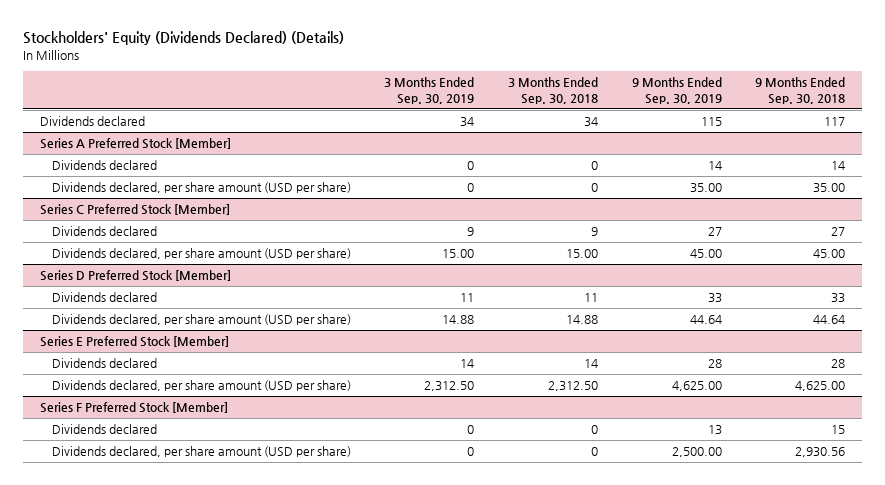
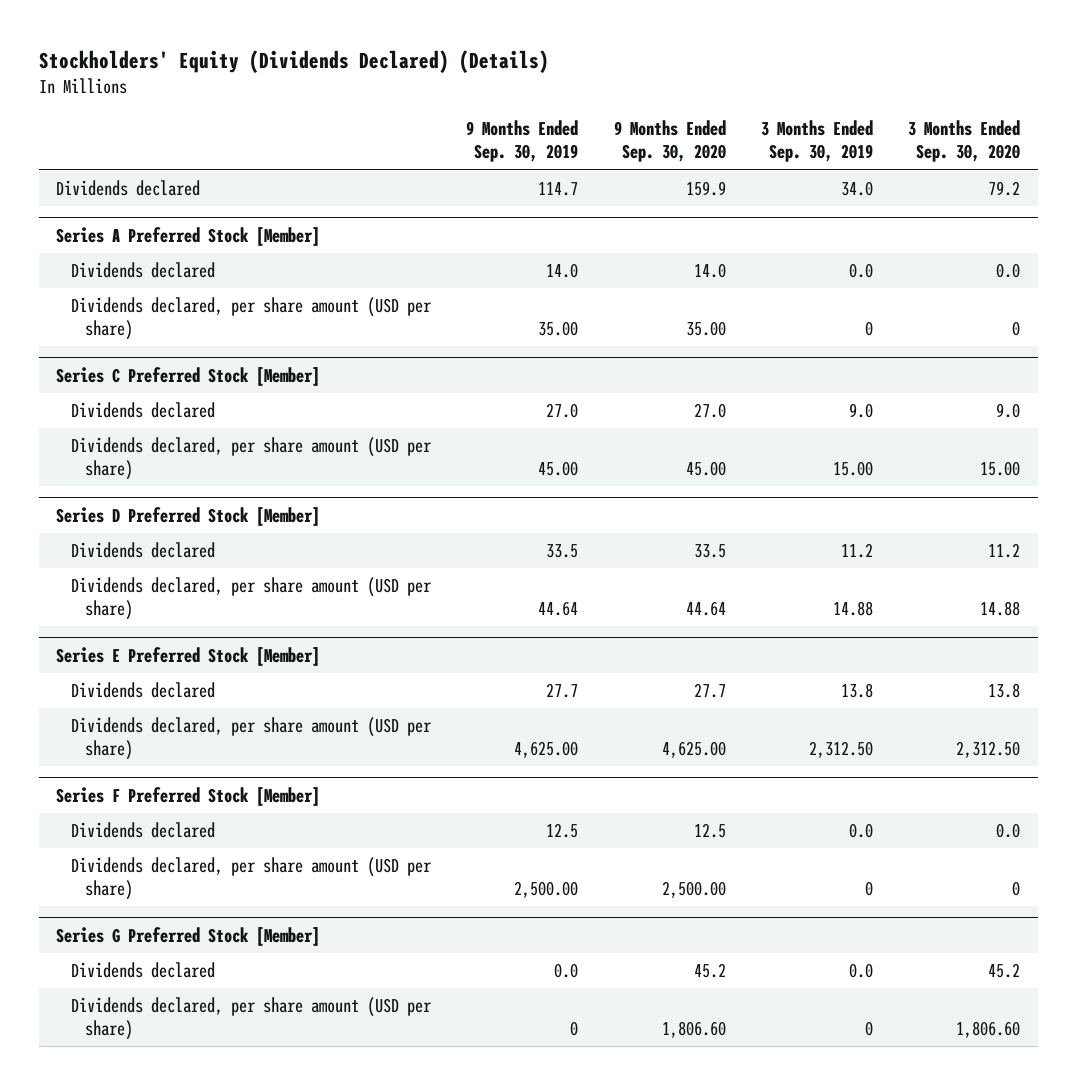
- | 3 Months Ended Sep. 30, 2019 | 3 Months Ended Sep. 30, 2018 | 9 Months Ended Sep. 30, 2019 | 9 Months Ended Sep. 30, 2018
+ | 9 Months Ended Sep. 30, 2019 | 9 Months Ended Sep. 30, 2020 | 3 Months Ended Sep. 30, 2019 | 3 Months Ended Sep. 30, 2020
- Dividends declared | 34 | 34 | 115 | 117
+ Dividends declared | 114.7 | 159.9 | 34.0 | 79.2
@ Series A Preferred Stock [Member]
- Dividends declared | 0 | 0 | 14 | 14
+ Dividends declared | 14.0 | 14.0 | 0.0 | 0.0
@ Series C Preferred Stock [Member]
- Dividends declared | 9 | 9 | 27 | 27
+ Dividends declared | 27.0 | 27.0 | 9.0 | 9.0
@ Series D Preferred Stock [Member]
- Dividends declared | 11 | 11 | 33 | 33
+ Dividends declared | 33.5 | 33.5 | 11.2 | 11.2
@ Series E Preferred Stock [Member]
- Dividends declared | 14 | 14 | 28 | 28
+ Dividends declared | 27.7 | 27.7 | 13.8 | 13.8
@ Series F Preferred Stock [Member]
- Dividends declared | 0 | 0 | 13 | 15
+ Dividends declared | 12.5 | 12.5 | 0.0 | 0.0
+ Series G Preferred Stock [Member]
+ Dividends declared | 0.0 | 45.2 | 0.0 | 45.2
+ Dividends declared, per share amount (USD per share) | 0 | 1,806.60 | 0 | 1,806.60

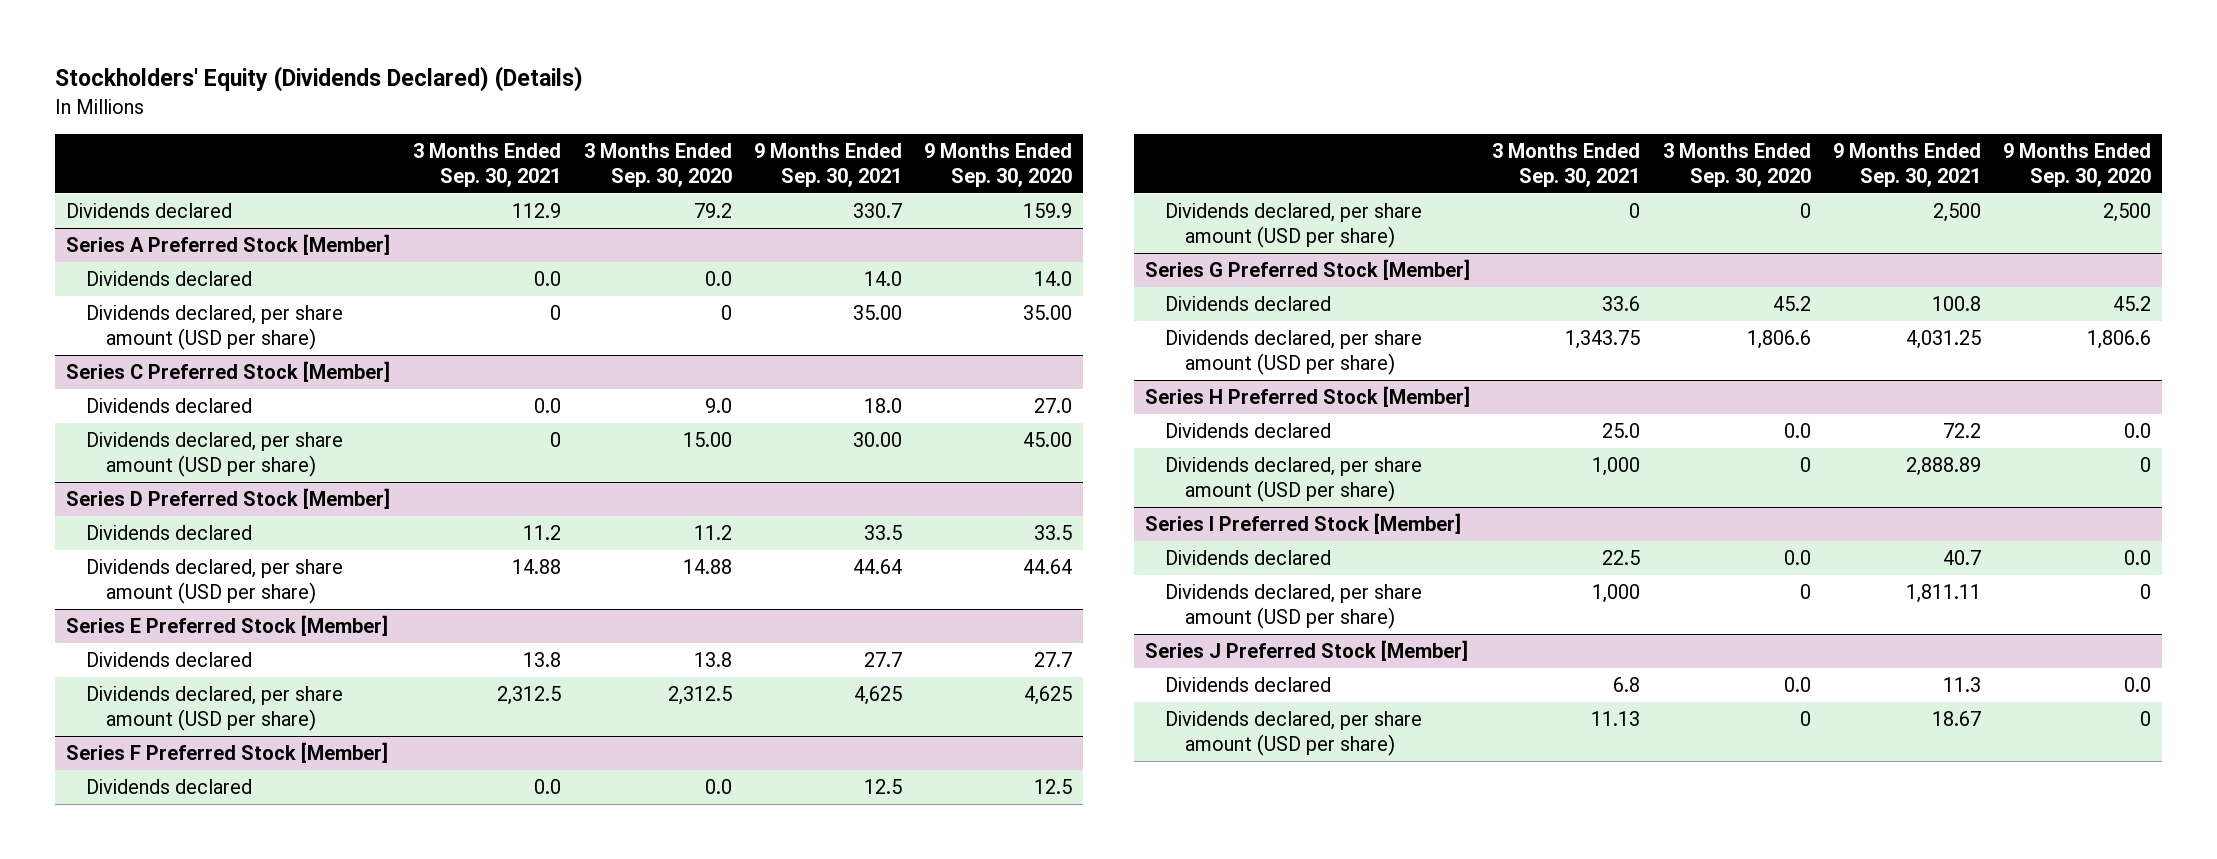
- | 9 Months Ended Sep. 30, 2019 | 9 Months Ended Sep. 30, 2020 | 3 Months Ended Sep. 30, 2019 | 3 Months Ended Sep. 30, 2020
+ | 3 Months Ended Sep. 30, 2021 | 3 Months Ended Sep. 30, 2020 | 9 Months Ended Sep. 30, 2021 | 9 Months Ended Sep. 30, 2020
@ Series E Preferred Stock [Member]
- Dividends declared, per share amount (USD per share) | 4,625.00 | 4,625.00 | 2,312.50 | 2,312.50
+ Dividends declared, per share amount (USD per share) | 2,312.5 | 2,312.5 | 4,625 | 4,625
@ Series F Preferred Stock [Member]
- Dividends declared, per share amount (USD per share) | 2,500.00 | 2,500.00 | 0 | 0
+ Dividends declared, per share amount (USD per share) | 0 | 0 | 2,500 | 2,500
@ Series G Preferred Stock [Member]
- Dividends declared, per share amount (USD per share) | 0 | 1,806.60 | 0 | 1,806.60
+ Dividends declared, per share amount (USD per share) | 1,343.75 | 1,806.6 | 4,031.25 | 1,806.6
+ Series H Preferred Stock [Member]
+ Dividends declared | 25.0 | 0.0 | 72.2 | 0.0
+ Dividends declared, per share amount (USD per share) | 1,000 | 0 | 2,888.89 | 0
+ Series I Preferred Stock [Member]
+ Dividends declared | 22.5 | 0.0 | 40.7 | 0.0
+ Dividends declared, per share amount (USD per share) | 1,000 | 0 | 1,811.11 | 0
+ Series J Preferred Stock [Member]
+ Dividends declared | 6.8 | 0.0 | 11.3 | 0.0
+ Dividends declared, per share amount (USD per share) | 11.13 | 0 | 18.67 | 0

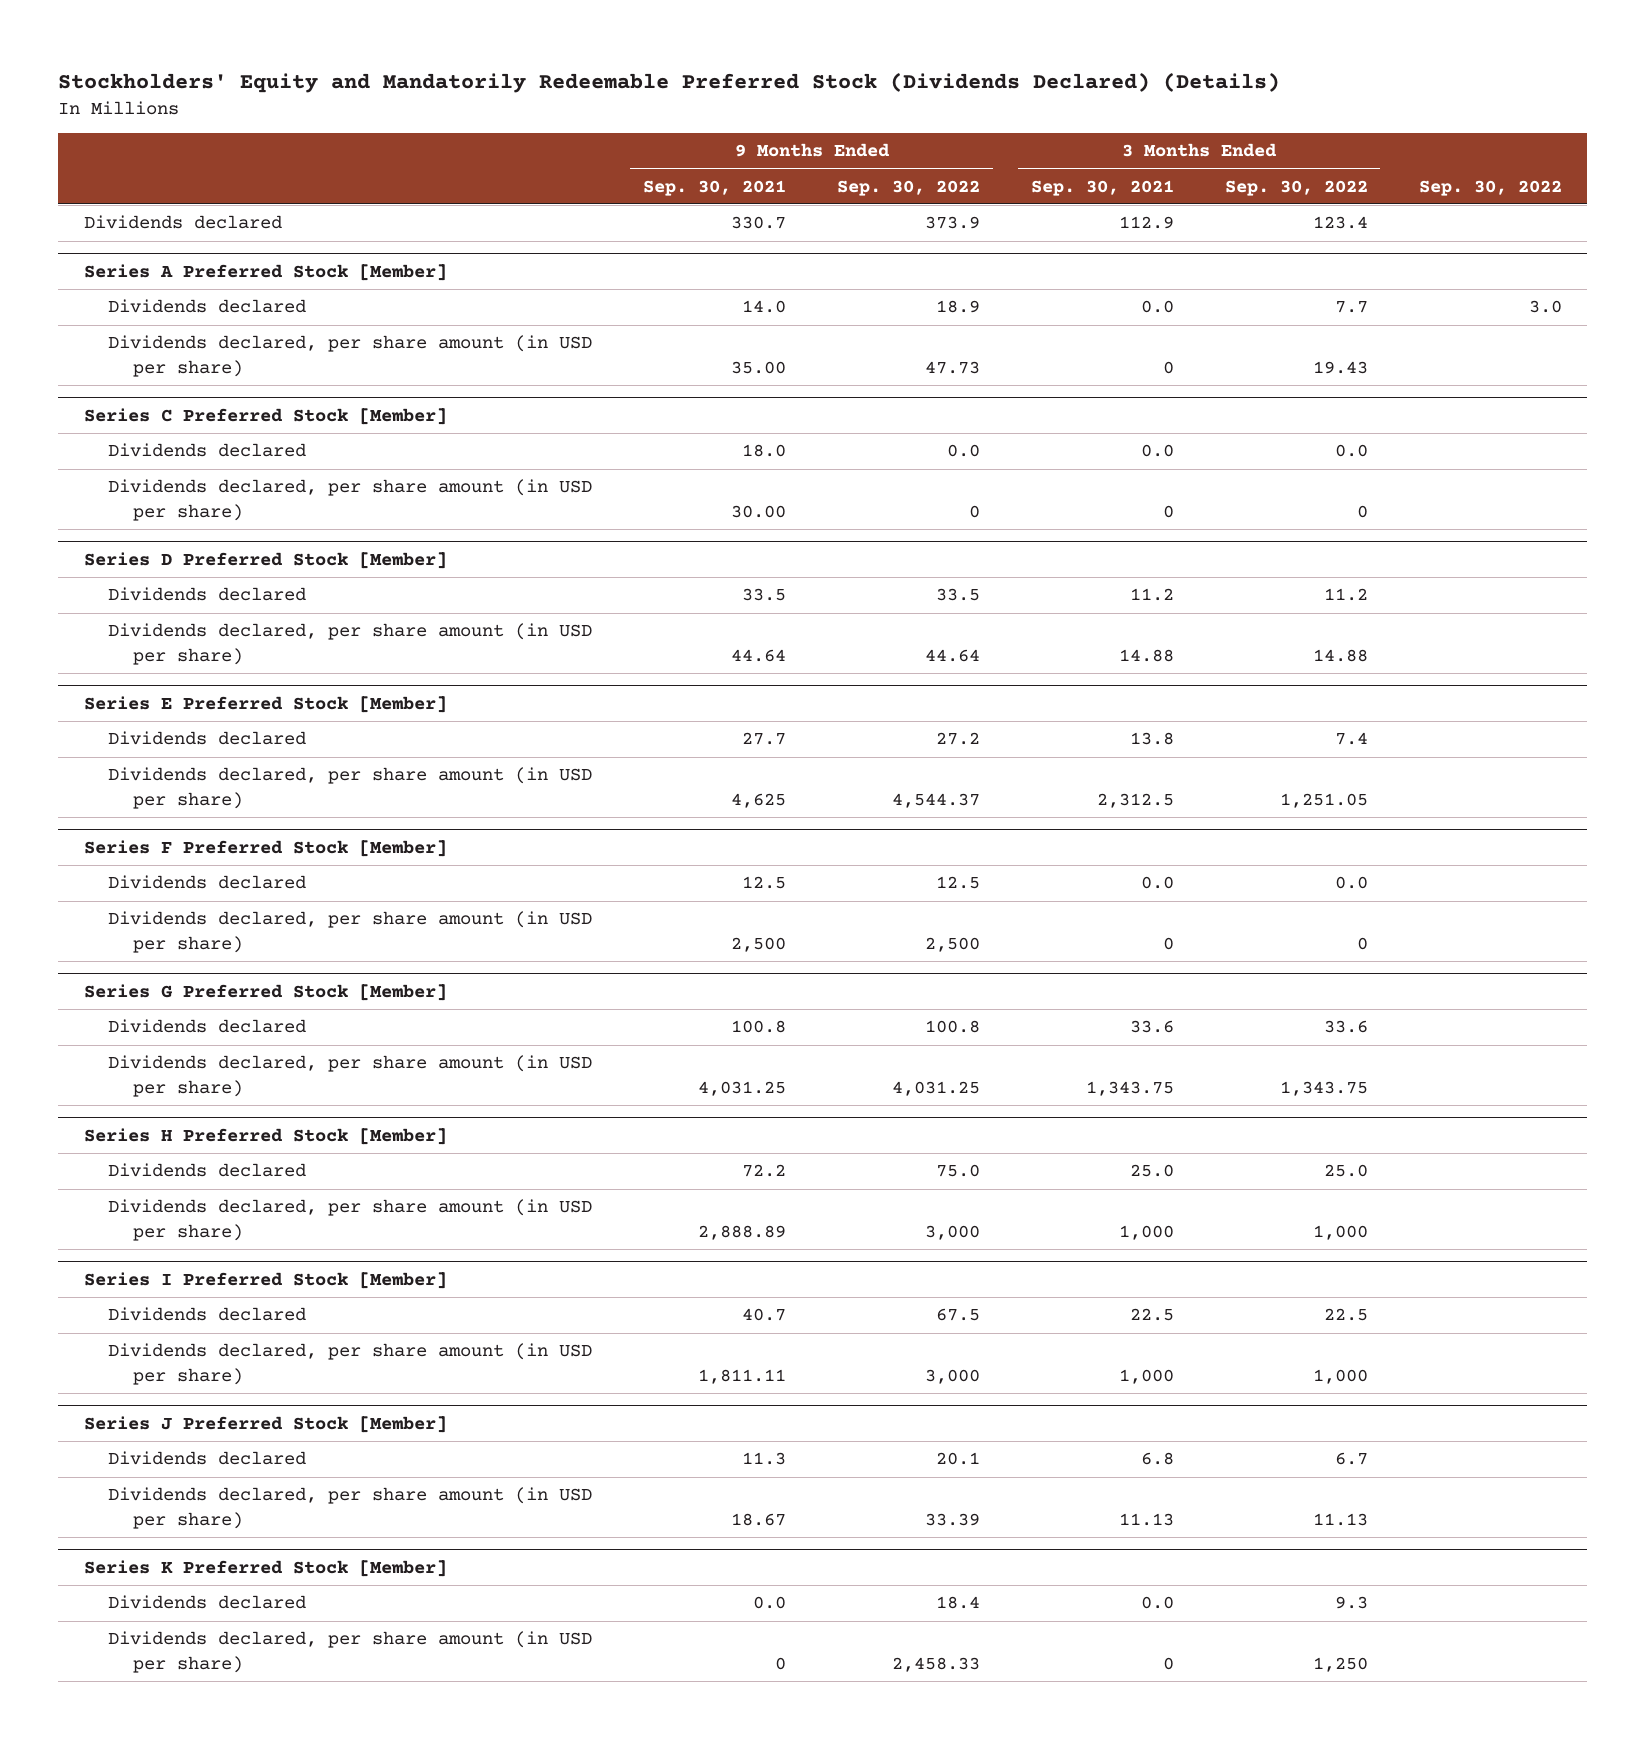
- Stockholders' Equity (Dividends Declared) (Details)
+ Stockholders' Equity and Mandatorily Redeemable Preferred Stock (Dividends Declared) (Details)
- | 3 Months Ended Sep. 30, 2021 | 3 Months Ended Sep. 30, 2020 | 9 Months Ended Sep. 30, 2021 | 9 Months Ended Sep. 30, 2020
+ | 9 Months Ended Sep. 30, 2021 | 9 Months Ended Sep. 30, 2022 | 3 Months Ended Sep. 30, 2021 | 3 Months Ended Sep. 30, 2022 | Sep. 30, 2022
@ Series A Preferred Stock [Member]
- Dividends declared, per share amount (USD per share) | 0 | 0 | 35.00 | 35.00
+ Dividends declared, per share amount (in USD per share) | 35.00 | 47.73 | 0 | 19.43 |
@ Series C Preferred Stock [Member]
- Dividends declared, per share amount (USD per share) | 0 | 15.00 | 30.00 | 45.00
+ Dividends declared, per share amount (in USD per share) | 30.00 | 0 | 0 | 0 |
@ Series D Preferred Stock [Member]
- Dividends declared, per share amount (USD per share) | 14.88 | 14.88 | 44.64 | 44.64
+ Dividends declared, per share amount (in USD per share) | 44.64 | 44.64 | 14.88 | 14.88 |
@ Series E Preferred Stock [Member]
- Dividends declared, per share amount (USD per share) | 2,312.5 | 2,312.5 | 4,625 | 4,625
+ Dividends declared, per share amount (in USD per share) | 4,625 | 4,544.37 | 2,312.5 | 1,251.05 |
@ Series F Preferred Stock [Member]
- Dividends declared, per share amount (USD per share) | 0 | 0 | 2,500 | 2,500
+ Dividends declared, per share amount (in USD per share) | 2,500 | 2,500 | 0 | 0 |
@ Series G Preferred Stock [Member]
- Dividends declared, per share amount (USD per share) | 1,343.75 | 1,806.6 | 4,031.25 | 1,806.6
+ Dividends declared, per share amount (in USD per share) | 4,031.25 | 4,031.25 | 1,343.75 | 1,343.75 |
@ Series H Preferred Stock [Member]
- Dividends declared, per share amount (USD per share) | 1,000 | 0 | 2,888.89 | 0
+ Dividends declared, per share amount (in USD per share) | 2,888.89 | 3,000 | 1,000 | 1,000 |
@ Series I Preferred Stock [Member]
- Dividends declared, per share amount (USD per share) | 1,000 | 0 | 1,811.11 | 0
+ Dividends declared, per share amount (in USD per share) | 1,811.11 | 3,000 | 1,000 | 1,000 |
@ Series J Preferred Stock [Member]
- Dividends declared, per share amount (USD per share) | 11.13 | 0 | 18.67 | 0
+ Dividends declared, per share amount (in USD per share) | 18.67 | 33.39 | 11.13 | 11.13 |
+ Series K Preferred Stock [Member]
+ Dividends declared | 0.0 | 18.4 | 0.0 | 9.3 |
+ Dividends declared, per share amount (in USD per share) | 0 | 2,458.33 | 0 | 1,250 |

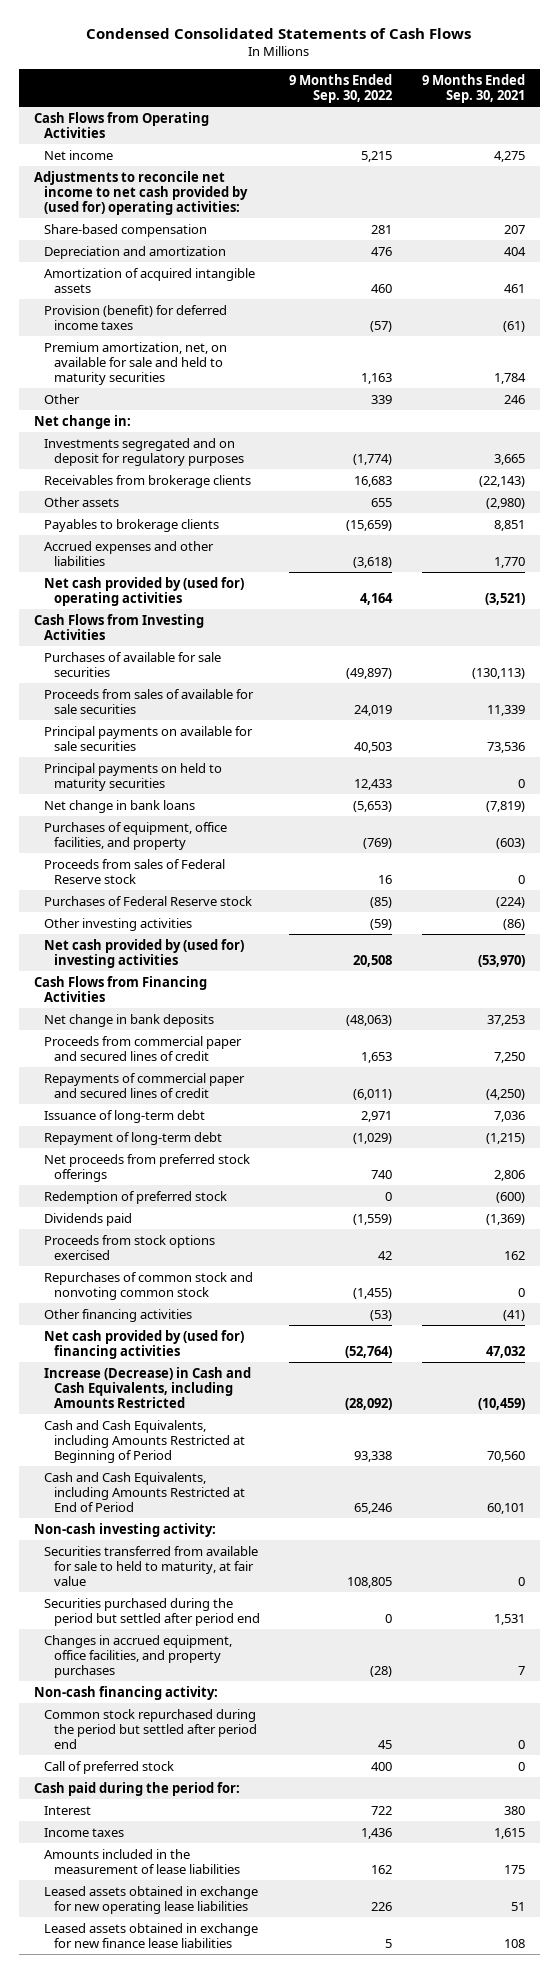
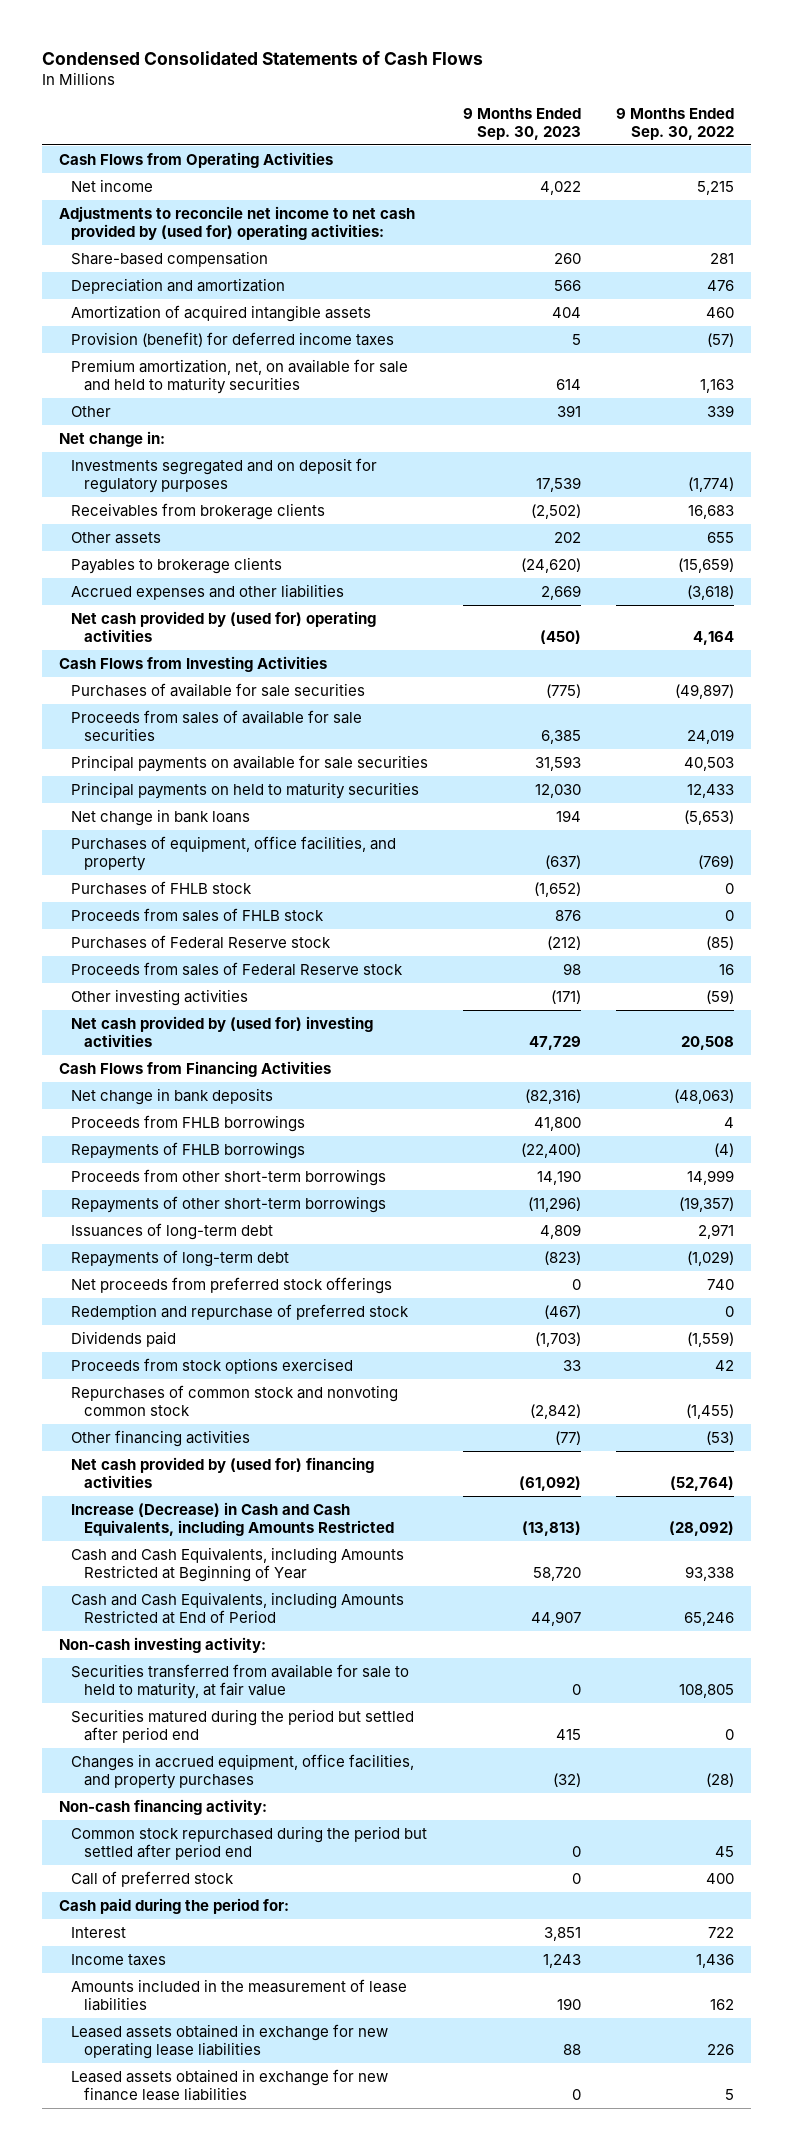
- | 9 Months Ended Sep. 30, 2022 | 9 Months Ended Sep. 30, 2021
+ | 9 Months Ended Sep. 30, 2023 | 9 Months Ended Sep. 30, 2022
+ Purchases of FHLB stock | (1,652) | 0
+ Proceeds from sales of FHLB stock | 876 | 0
moved down: Proceeds from sales of Federal Reserve stock | 98 | 16
- Proceeds from commercial paper and secured lines of credit | 1,653 | 7,250
- Repayments of commercial paper and secured lines of credit | (6,011) | (4,250)
- Issuance of long-term debt | 2,971 | 7,036
- Repayment of long-term debt | (1,029) | (1,215)
+ Proceeds from FHLB borrowings | 41,800 | 4
+ Repayments of FHLB borrowings | (22,400) | (4)
+ Proceeds from other short-term borrowings | 14,190 | 14,999
+ Repayments of other short-term borrowings | (11,296) | (19,357)
+ Issuances of long-term debt | 4,809 | 2,971
+ Repayments of long-term debt | (823) | (1,029)
- Redemption of preferred stock | 0 | (600)
+ Redemption and repurchase of preferred stock | (467) | 0
- Cash and Cash Equivalents, including Amounts Restricted at Beginning of Period | 93,338 | 70,560
+ Cash and Cash Equivalents, including Amounts Restricted at Beginning of Year | 58,720 | 93,338
- Securities purchased during the period but settled after period end | 0 | 1,531
+ Securities matured during the period but settled after period end | 415 | 0

